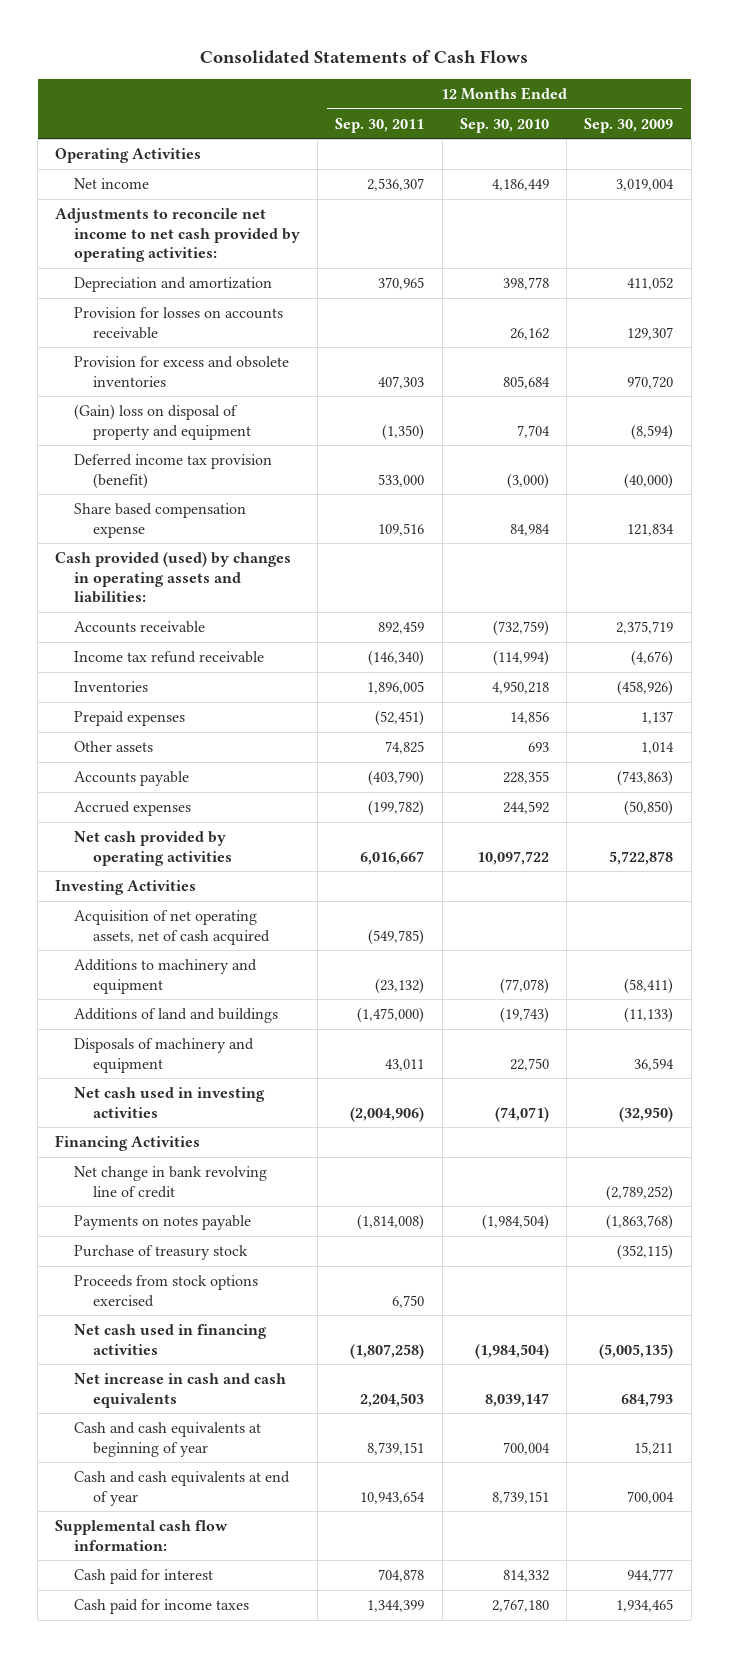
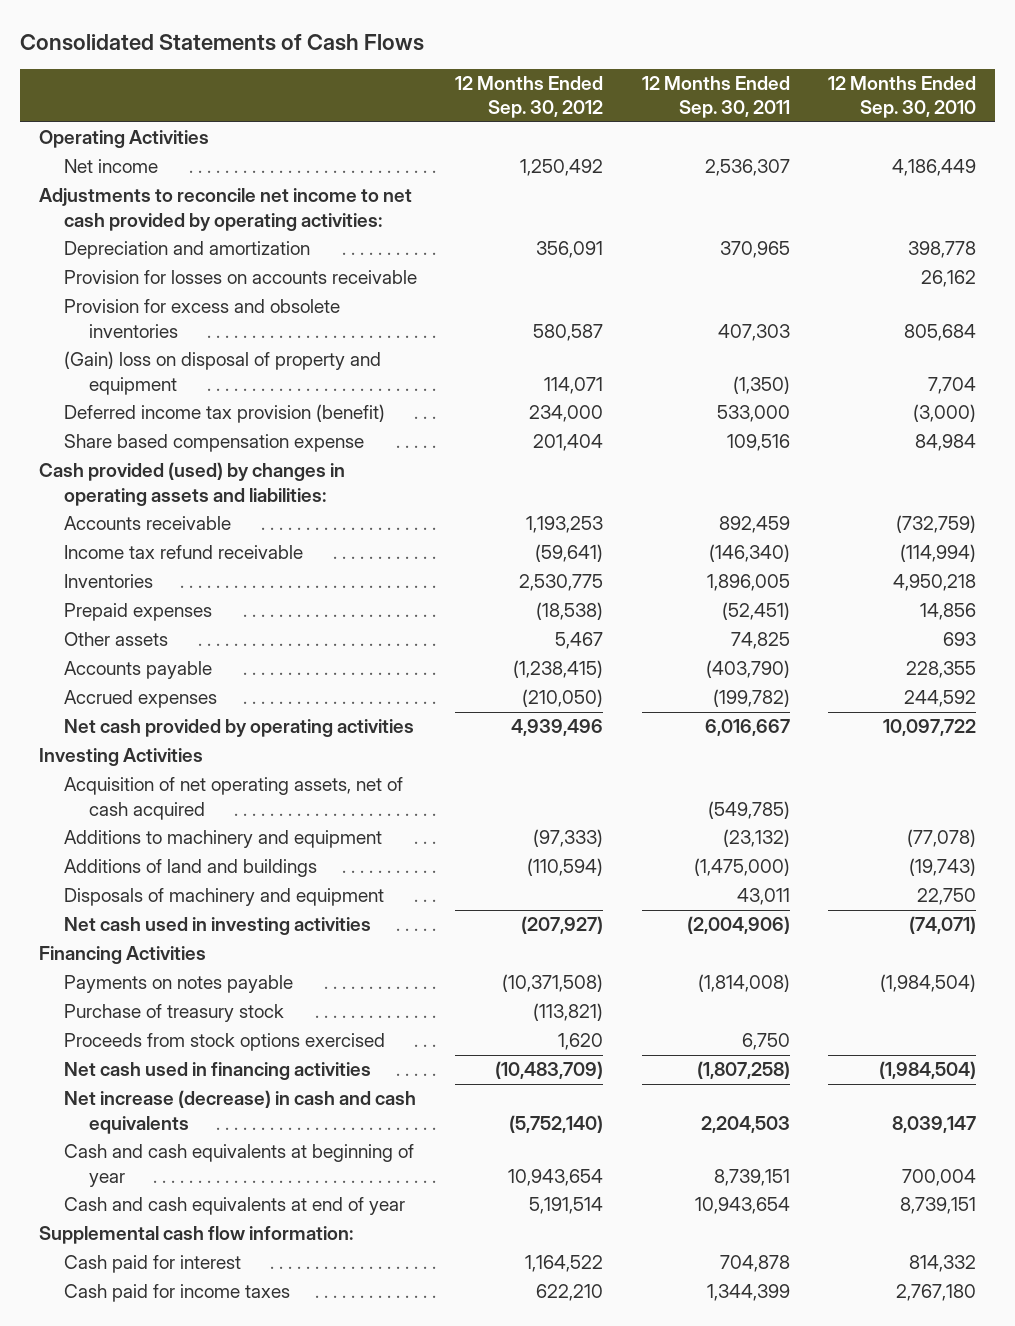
- | 12 Months Ended Sep. 30, 2011 | 12 Months Ended Sep. 30, 2010 | 12 Months Ended Sep. 30, 2009
+ | 12 Months Ended Sep. 30, 2012 | 12 Months Ended Sep. 30, 2011 | 12 Months Ended Sep. 30, 2010
- Net change in bank revolving line of credit | | | (2,789,252)
- Net increase in cash and cash equivalents | 2,204,503 | 8,039,147 | 684,793
+ Net increase (decrease) in cash and cash equivalents | (5,752,140) | 2,204,503 | 8,039,147

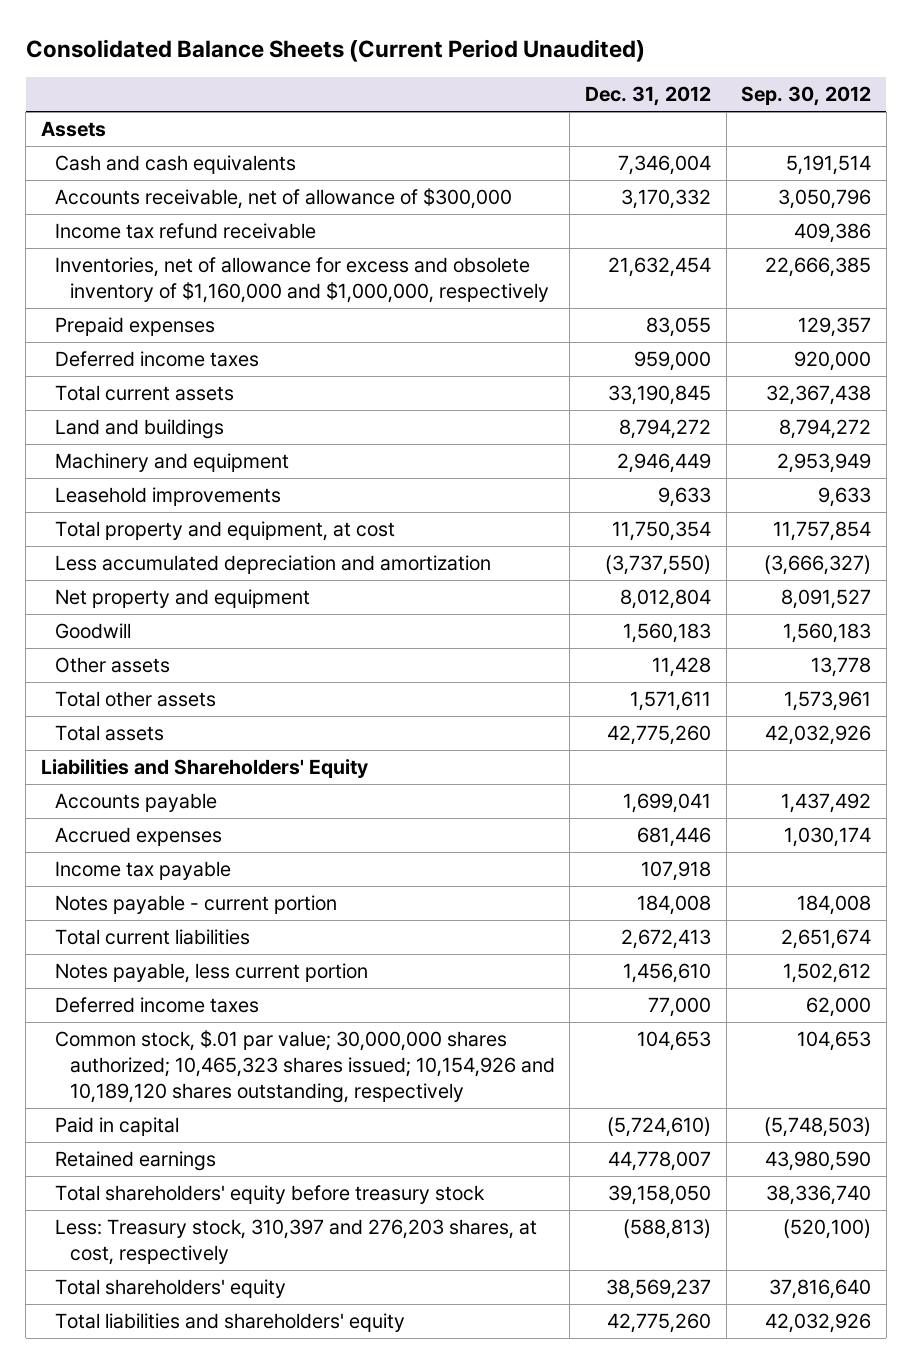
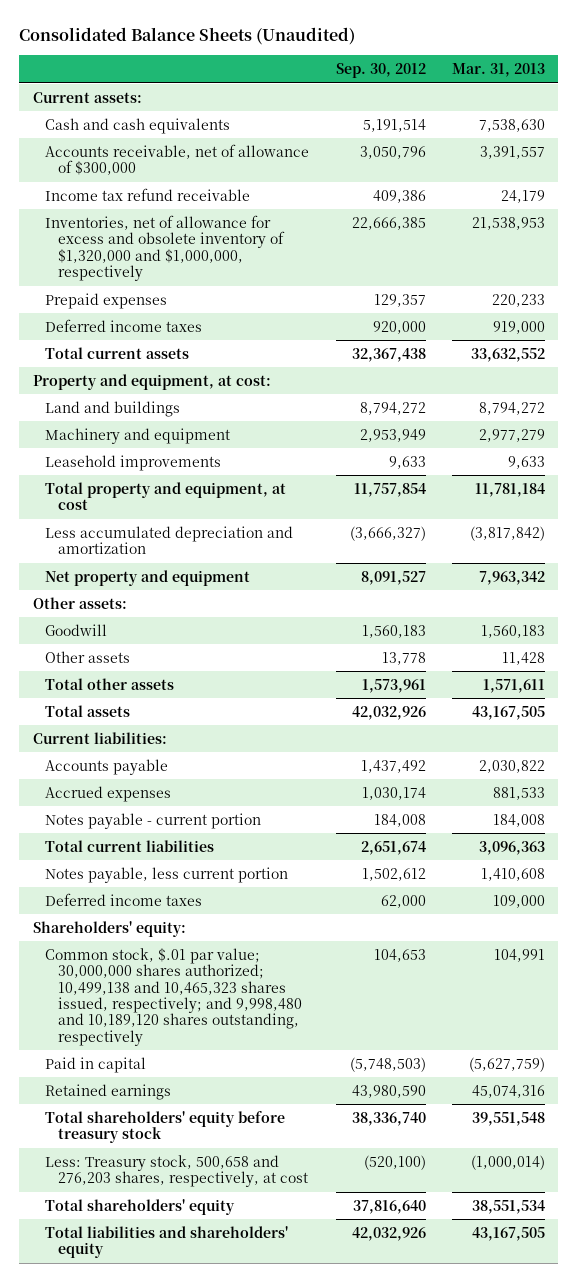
- Consolidated Balance Sheets (Current Period Unaudited)
+ Consolidated Balance Sheets (Unaudited)
- | Dec. 31, 2012 | Sep. 30, 2012
+ | Sep. 30, 2012 | Mar. 31, 2013
- Assets
+ Current assets:
- Inventories, net of allowance for excess and obsolete inventory of $1,160,000 and $1,000,000, respectively | 21,632,454 | 22,666,385
+ Inventories, net of allowance for excess and obsolete inventory of $1,320,000 and $1,000,000, respectively | 22,666,385 | 21,538,953
+ Property and equipment, at cost:
+ Other assets:
- Liabilities and Shareholders' Equity
+ Current liabilities:
- Income tax payable | 107,918 |
- Common stock, $.01 par value; 30,000,000 shares authorized; 10,465,323 shares issued; 10,154,926 and 10,189,120 shares outstanding, respectively | 104,653 | 104,653
+ Shareholders' equity:
+ Common stock, $.01 par value; 30,000,000 shares authorized; 10,499,138 and 10,465,323 shares issued, respectively; and 9,998,480 and 10,189,120 shares outstanding, respectively | 104,653 | 104,991
- Less: Treasury stock, 310,397 and 276,203 shares, at cost, respectively | (588,813) | (520,100)
+ Less: Treasury stock, 500,658 and 276,203 shares, respectively, at cost | (520,100) | (1,000,014)

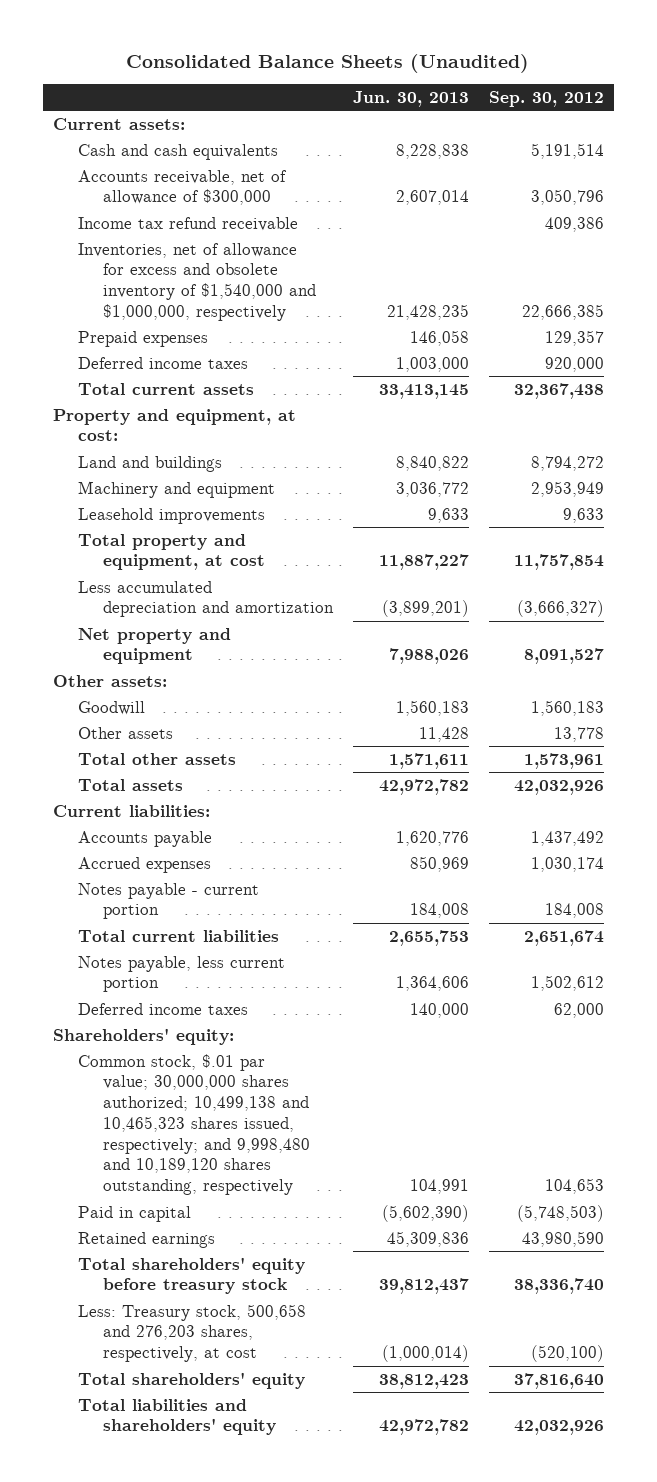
- | Sep. 30, 2012 | Mar. 31, 2013
+ | Jun. 30, 2013 | Sep. 30, 2012
- Inventories, net of allowance for excess and obsolete inventory of $1,320,000 and $1,000,000, respectively | 22,666,385 | 21,538,953
+ Inventories, net of allowance for excess and obsolete inventory of $1,540,000 and $1,000,000, respectively | 21,428,235 | 22,666,385

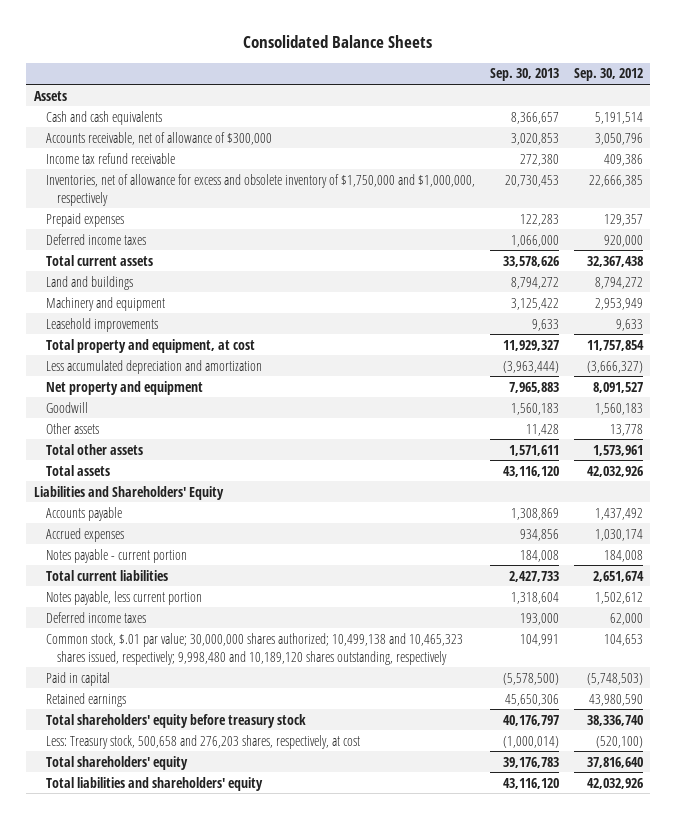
- Consolidated Balance Sheets (Unaudited)
+ Consolidated Balance Sheets
- | Jun. 30, 2013 | Sep. 30, 2012
+ | Sep. 30, 2013 | Sep. 30, 2012
- Current assets:
+ Assets
- Inventories, net of allowance for excess and obsolete inventory of $1,540,000 and $1,000,000, respectively | 21,428,235 | 22,666,385
+ Inventories, net of allowance for excess and obsolete inventory of $1,750,000 and $1,000,000, respectively | 20,730,453 | 22,666,385
- Property and equipment, at cost:
- Other assets:
- Current liabilities:
+ Liabilities and Shareholders' Equity
- Shareholders' equity:
- Common stock, $.01 par value; 30,000,000 shares authorized; 10,499,138 and 10,465,323 shares issued, respectively; and 9,998,480 and 10,189,120 shares outstanding, respectively | 104,991 | 104,653
+ Common stock, $.01 par value; 30,000,000 shares authorized; 10,499,138 and 10,465,323 shares issued, respectively; 9,998,480 and 10,189,120 shares outstanding, respectively | 104,991 | 104,653

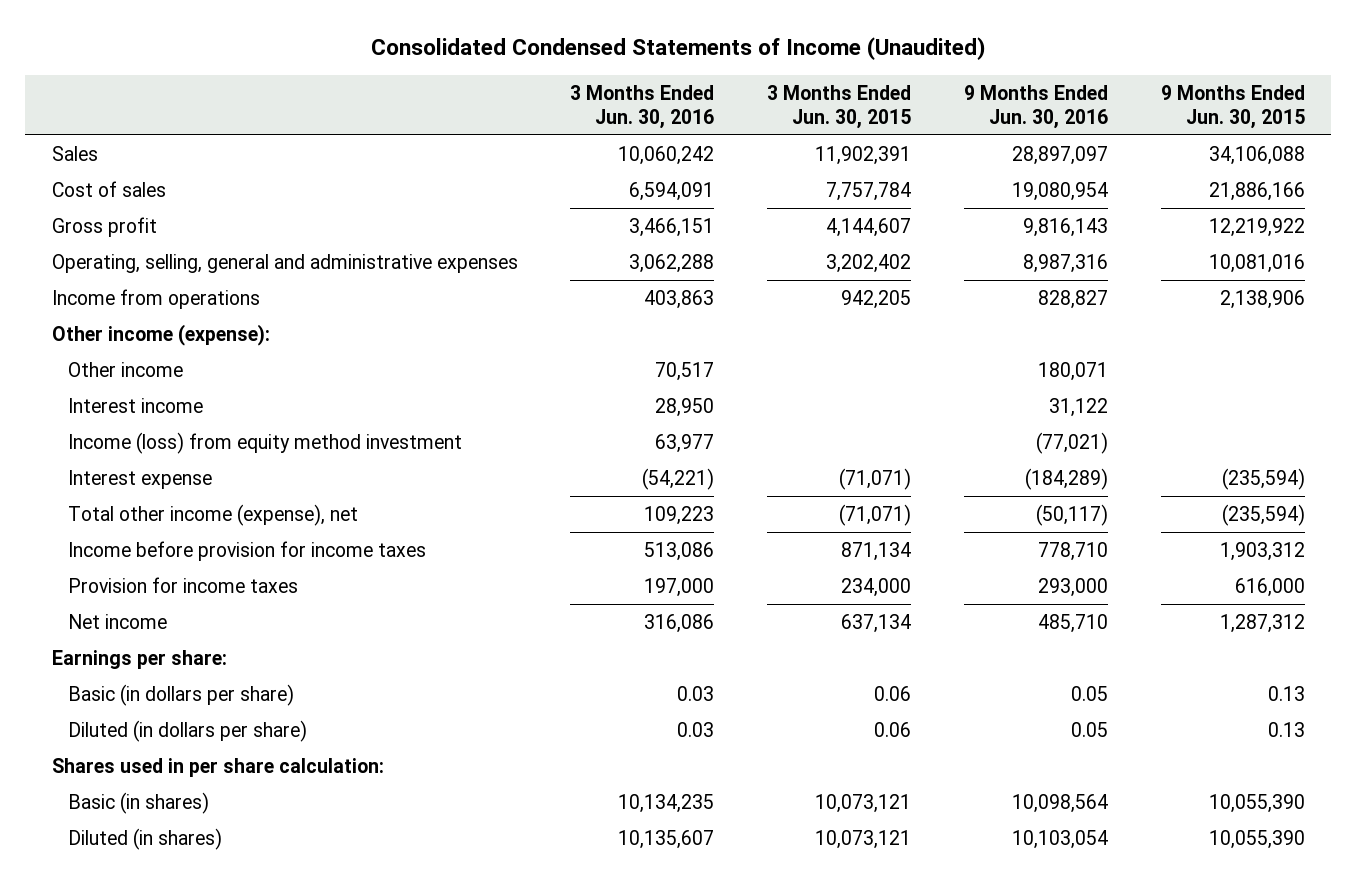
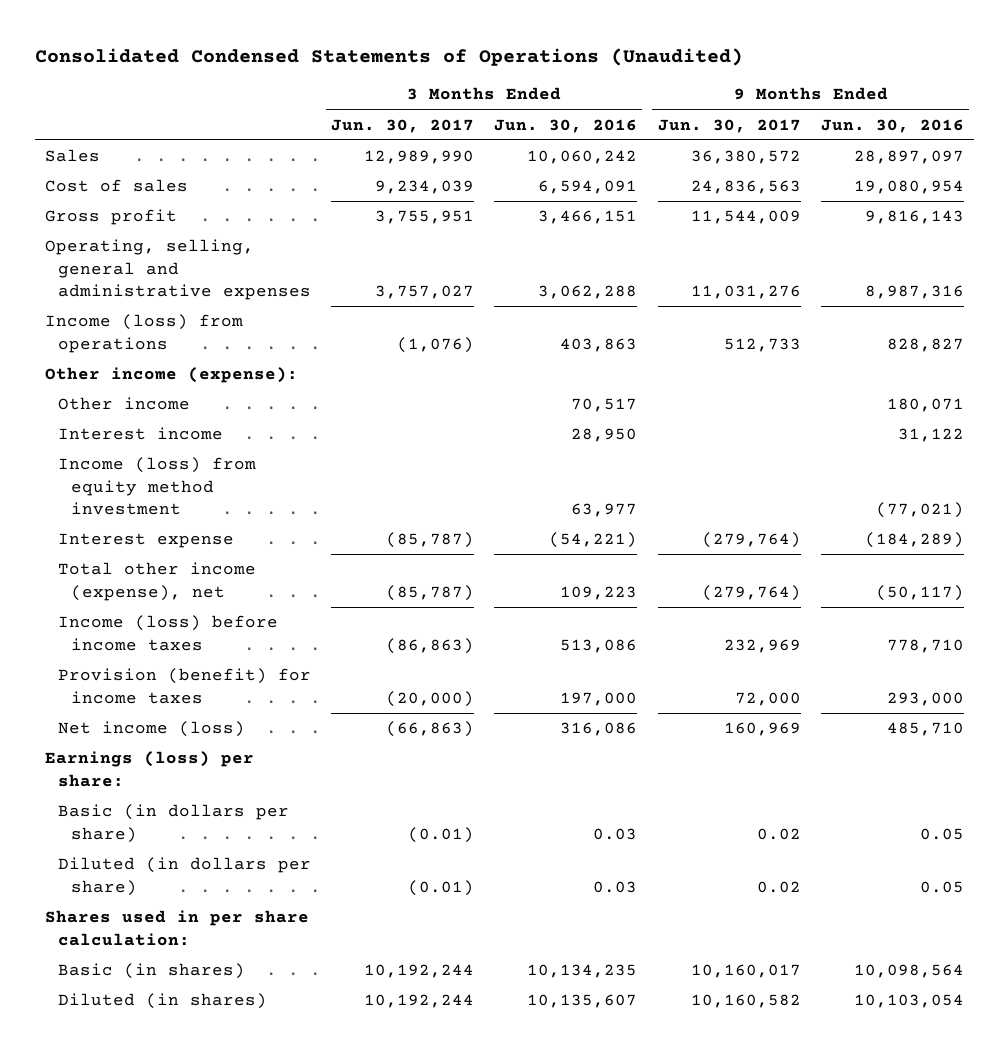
- Consolidated Condensed Statements of Income (Unaudited)
+ Consolidated Condensed Statements of Operations (Unaudited)
- | 3 Months Ended Jun. 30, 2016 | 3 Months Ended Jun. 30, 2015 | 9 Months Ended Jun. 30, 2016 | 9 Months Ended Jun. 30, 2015
+ | 3 Months Ended Jun. 30, 2017 | 3 Months Ended Jun. 30, 2016 | 9 Months Ended Jun. 30, 2017 | 9 Months Ended Jun. 30, 2016
- Income from operations | 403,863 | 942,205 | 828,827 | 2,138,906
+ Income (loss) from operations | (1,076) | 403,863 | 512,733 | 828,827
- Income before provision for income taxes | 513,086 | 871,134 | 778,710 | 1,903,312
- Provision for income taxes | 197,000 | 234,000 | 293,000 | 616,000
- Net income | 316,086 | 637,134 | 485,710 | 1,287,312
- Earnings per share:
+ Income (loss) before income taxes | (86,863) | 513,086 | 232,969 | 778,710
+ Provision (benefit) for income taxes | (20,000) | 197,000 | 72,000 | 293,000
+ Net income (loss) | (66,863) | 316,086 | 160,969 | 485,710
+ Earnings (loss) per share:

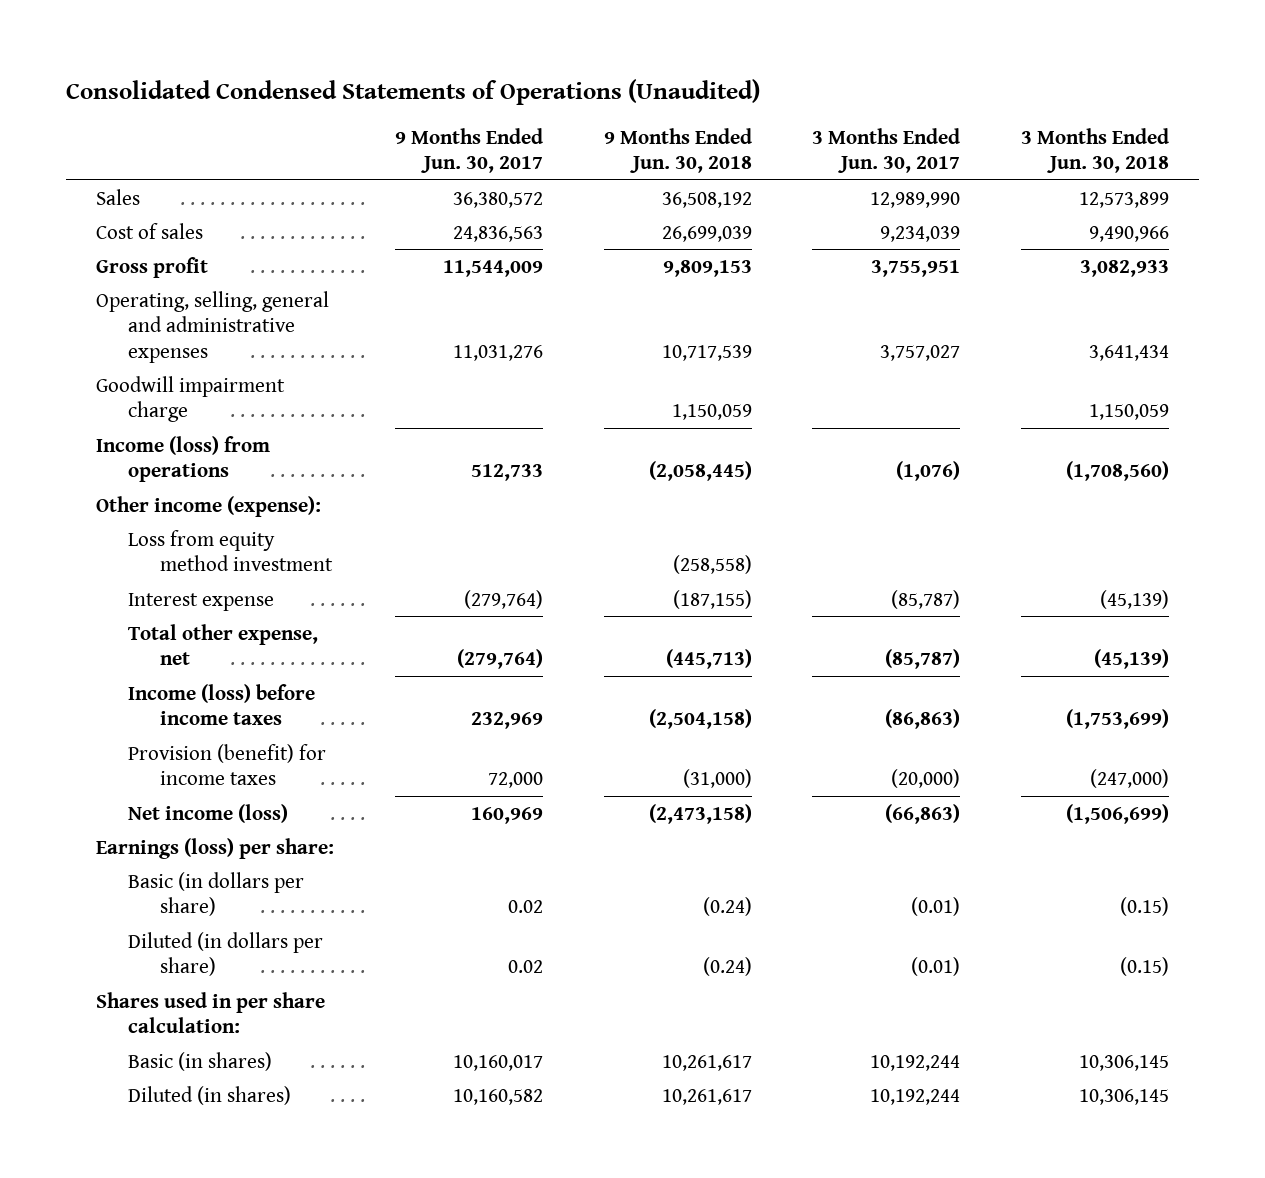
- | 3 Months Ended Jun. 30, 2017 | 3 Months Ended Jun. 30, 2016 | 9 Months Ended Jun. 30, 2017 | 9 Months Ended Jun. 30, 2016
+ | 9 Months Ended Jun. 30, 2017 | 9 Months Ended Jun. 30, 2018 | 3 Months Ended Jun. 30, 2017 | 3 Months Ended Jun. 30, 2018
+ Goodwill impairment charge | | 1,150,059 | | 1,150,059
- Other income | | 70,517 | | 180,071
- Interest income | | 28,950 | | 31,122
- Income (loss) from equity method investment | | 63,977 | | (77,021)
+ Loss from equity method investment | | (258,558) | |
- Total other income (expense), net | (85,787) | 109,223 | (279,764) | (50,117)
+ Total other expense, net | (279,764) | (445,713) | (85,787) | (45,139)

